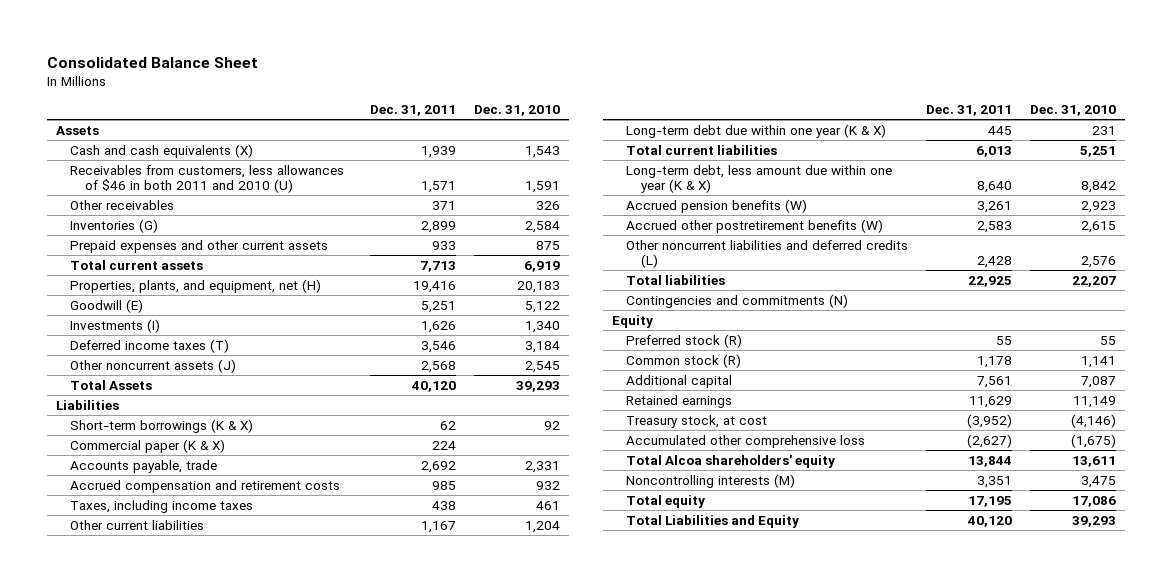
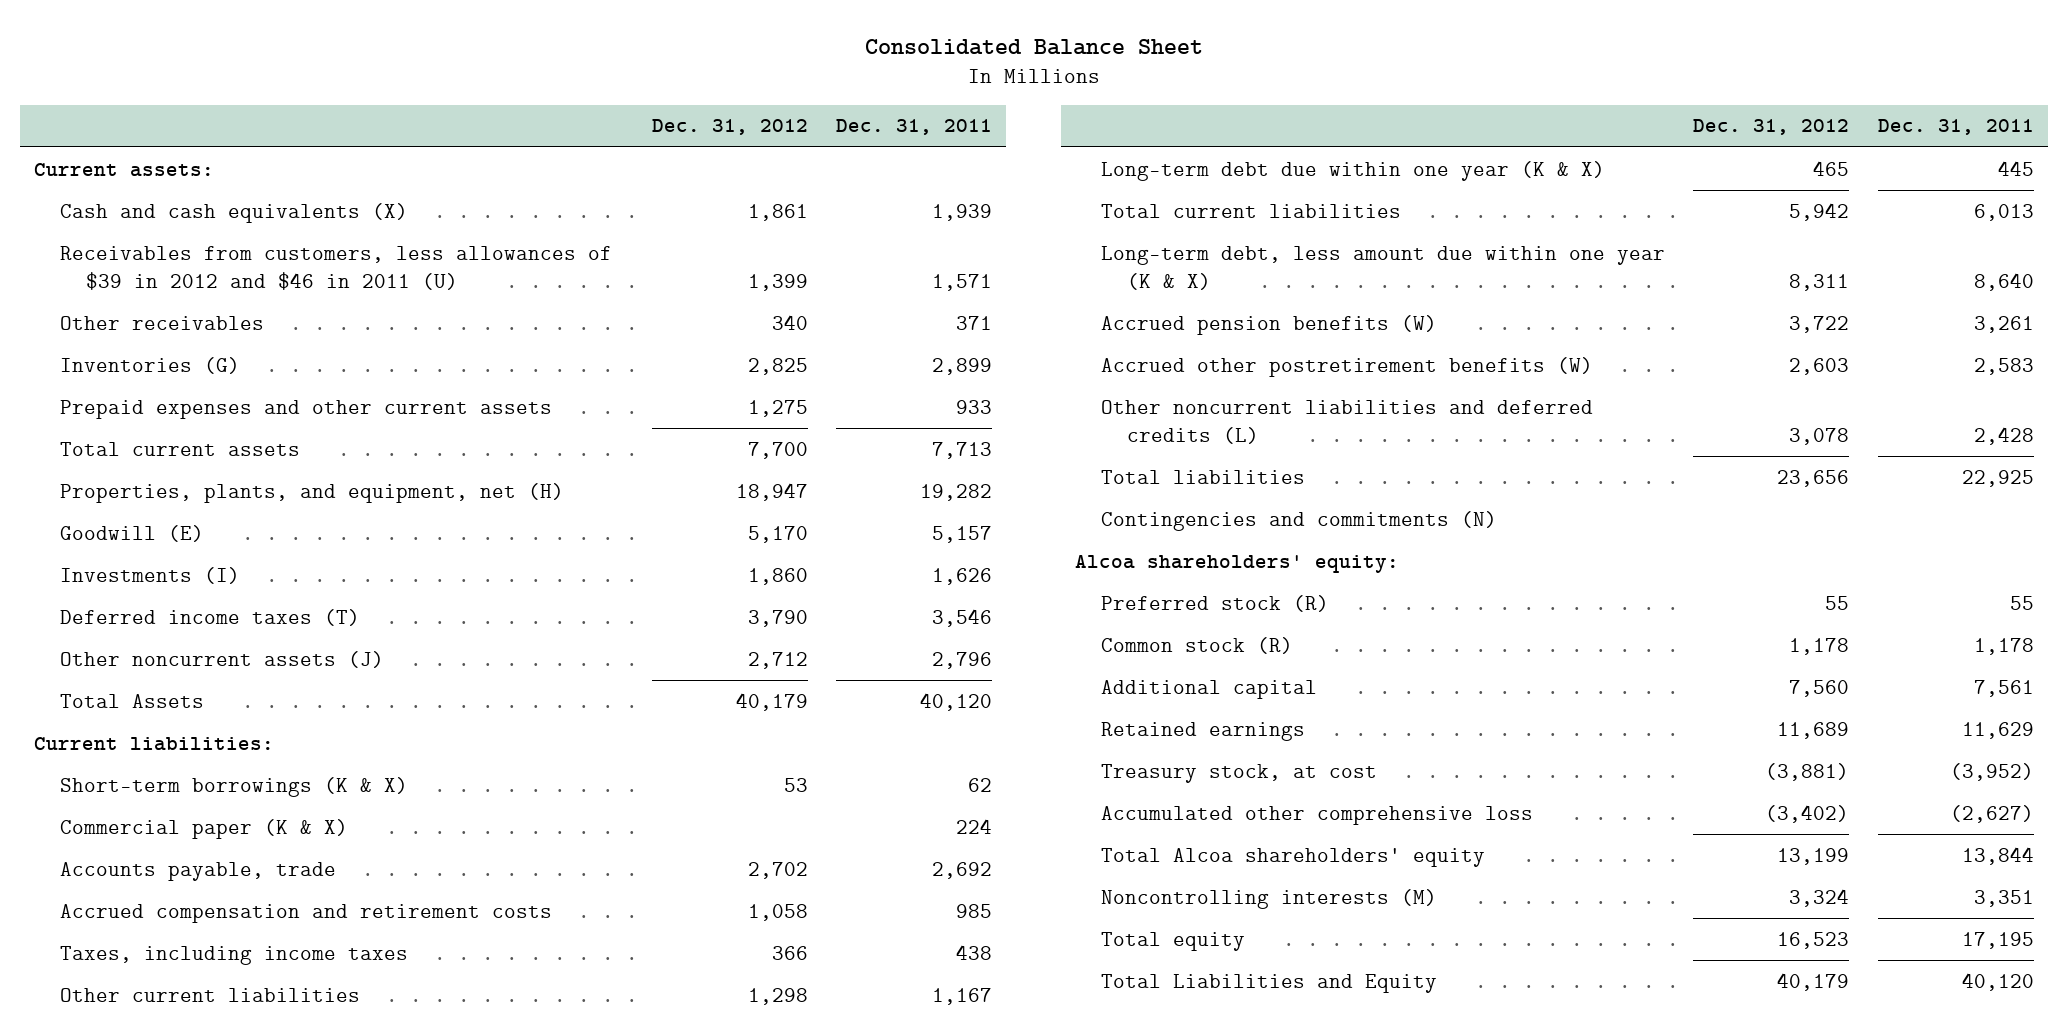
- | Dec. 31, 2011 | Dec. 31, 2010
+ | Dec. 31, 2012 | Dec. 31, 2011
- Assets
+ Current assets:
- Receivables from customers, less allowances of $46 in both 2011 and 2010 (U) | 1,571 | 1,591
+ Receivables from customers, less allowances of $39 in 2012 and $46 in 2011 (U) | 1,399 | 1,571
- Properties, plants, and equipment, net (H) | 19,416 | 20,183
- Goodwill (E) | 5,251 | 5,122
+ Properties, plants, and equipment, net (H) | 18,947 | 19,282
+ Goodwill (E) | 5,170 | 5,157
- Other noncurrent assets (J) | 2,568 | 2,545
+ Other noncurrent assets (J) | 2,712 | 2,796
- Liabilities
+ Current liabilities:
- Equity
+ Alcoa shareholders' equity:

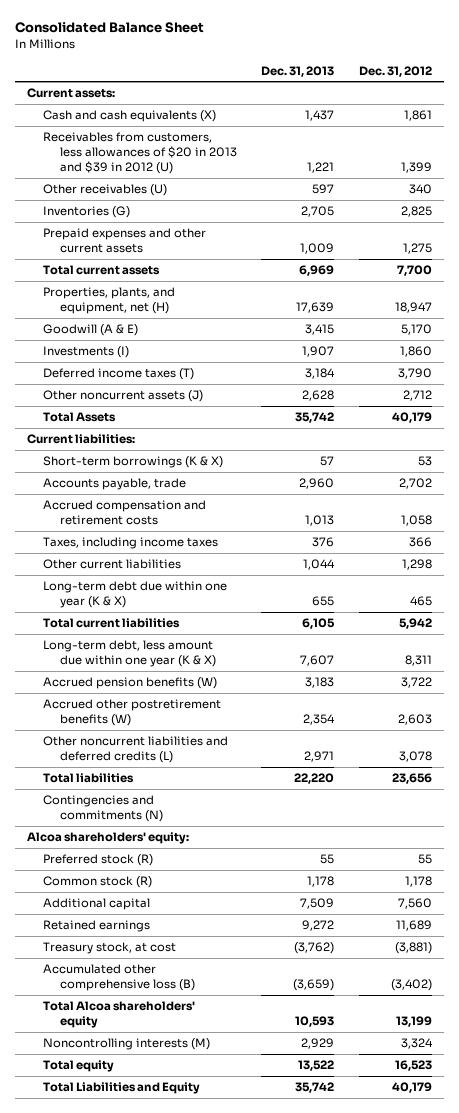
- | Dec. 31, 2012 | Dec. 31, 2011
+ | Dec. 31, 2013 | Dec. 31, 2012
- Receivables from customers, less allowances of $39 in 2012 and $46 in 2011 (U) | 1,399 | 1,571
- Other receivables | 340 | 371
+ Receivables from customers, less allowances of $20 in 2013 and $39 in 2012 (U) | 1,221 | 1,399
+ Other receivables (U) | 597 | 340
- Goodwill (E) | 5,170 | 5,157
+ Goodwill (A & E) | 3,415 | 5,170
- Commercial paper (K & X) | | 224
- Accumulated other comprehensive loss | (3,402) | (2,627)
+ Accumulated other comprehensive loss (B) | (3,659) | (3,402)

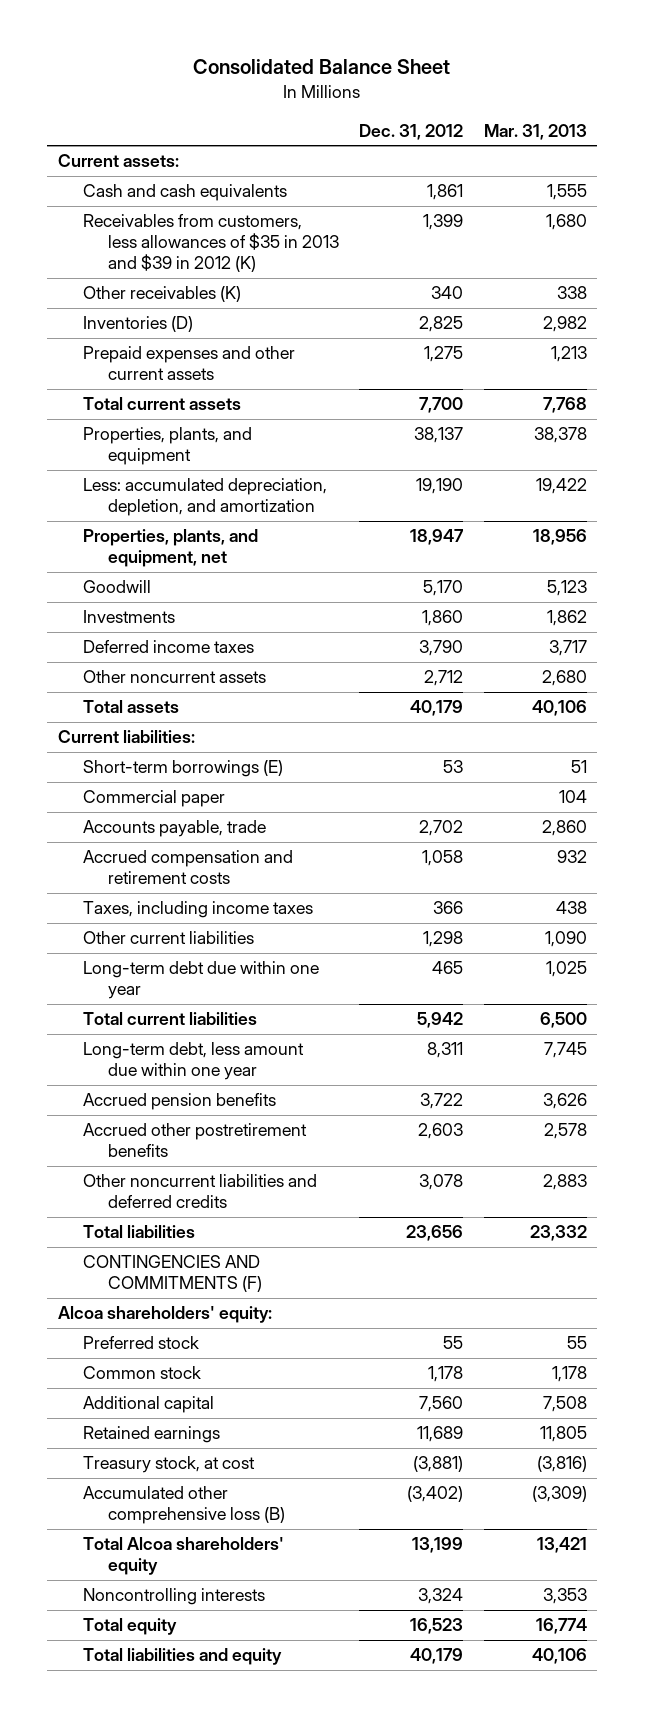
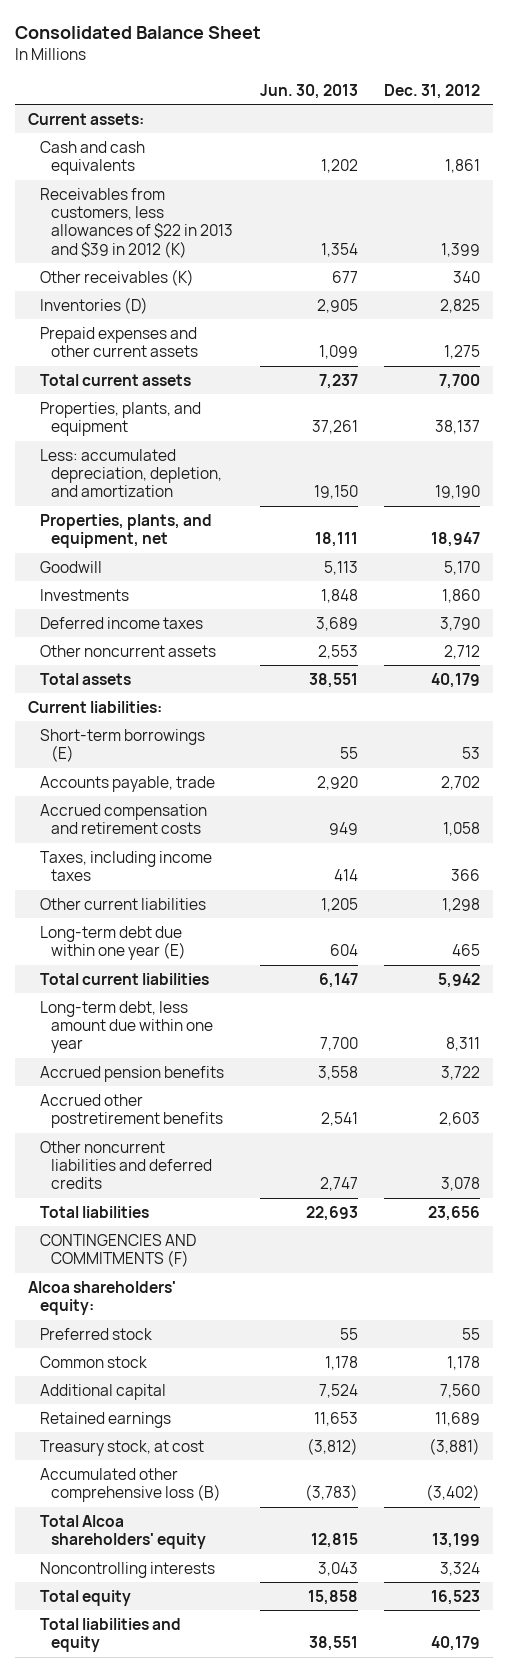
- | Dec. 31, 2012 | Mar. 31, 2013
+ | Jun. 30, 2013 | Dec. 31, 2012
- Receivables from customers, less allowances of $35 in 2013 and $39 in 2012 (K) | 1,399 | 1,680
+ Receivables from customers, less allowances of $22 in 2013 and $39 in 2012 (K) | 1,354 | 1,399
- Commercial paper | | 104
- Long-term debt due within one year | 465 | 1,025
+ Long-term debt due within one year (E) | 604 | 465

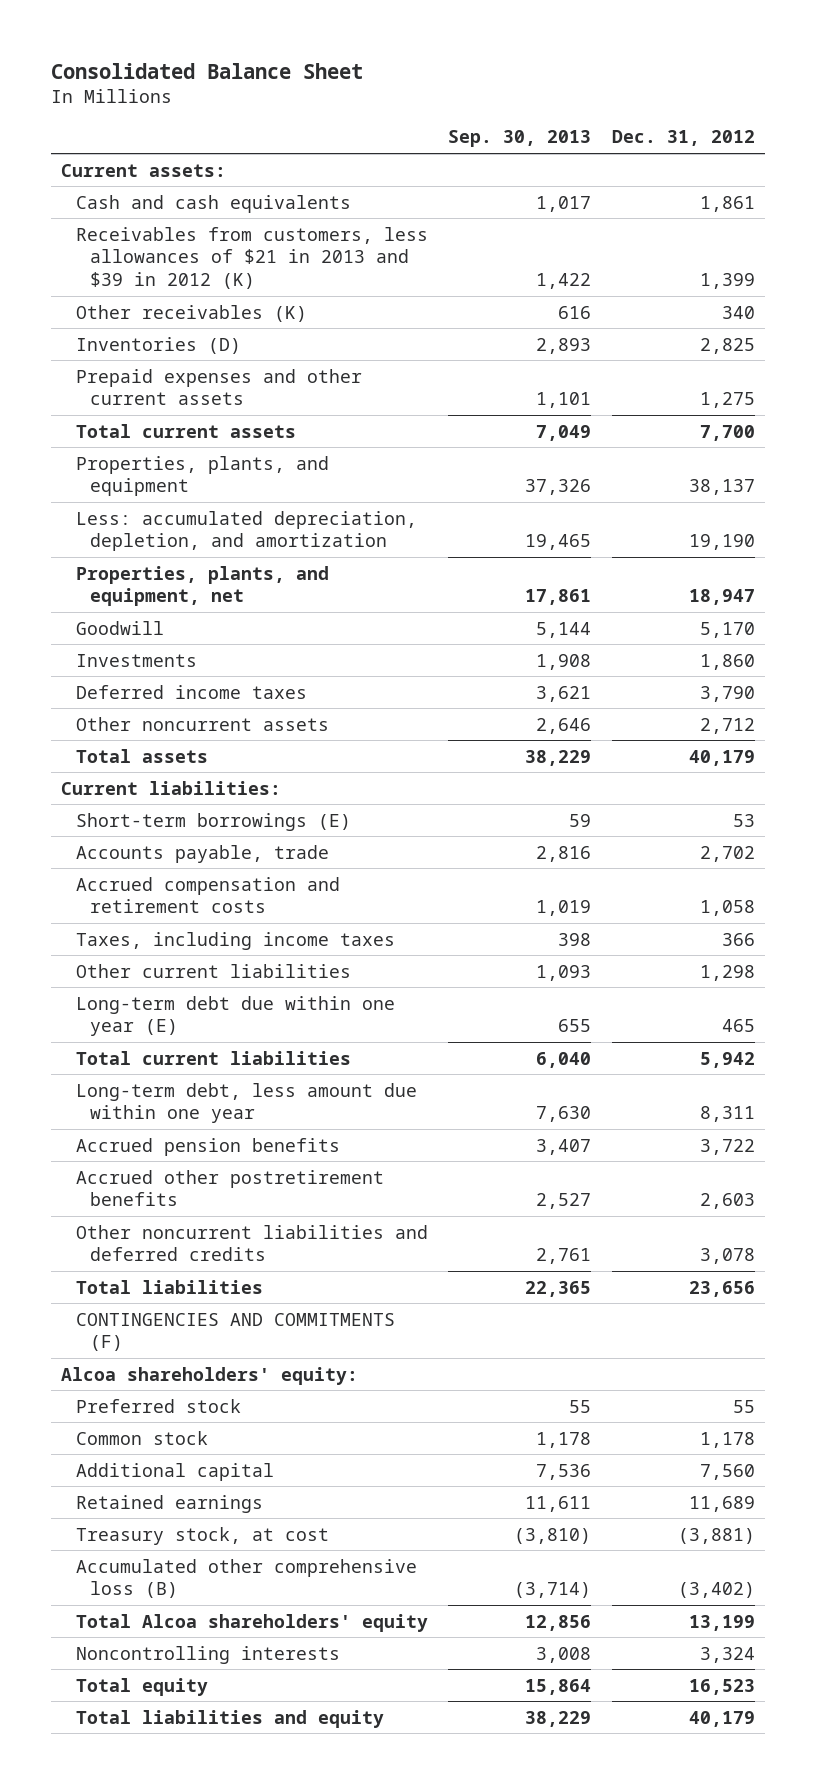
- | Jun. 30, 2013 | Dec. 31, 2012
+ | Sep. 30, 2013 | Dec. 31, 2012
- Receivables from customers, less allowances of $22 in 2013 and $39 in 2012 (K) | 1,354 | 1,399
+ Receivables from customers, less allowances of $21 in 2013 and $39 in 2012 (K) | 1,422 | 1,399

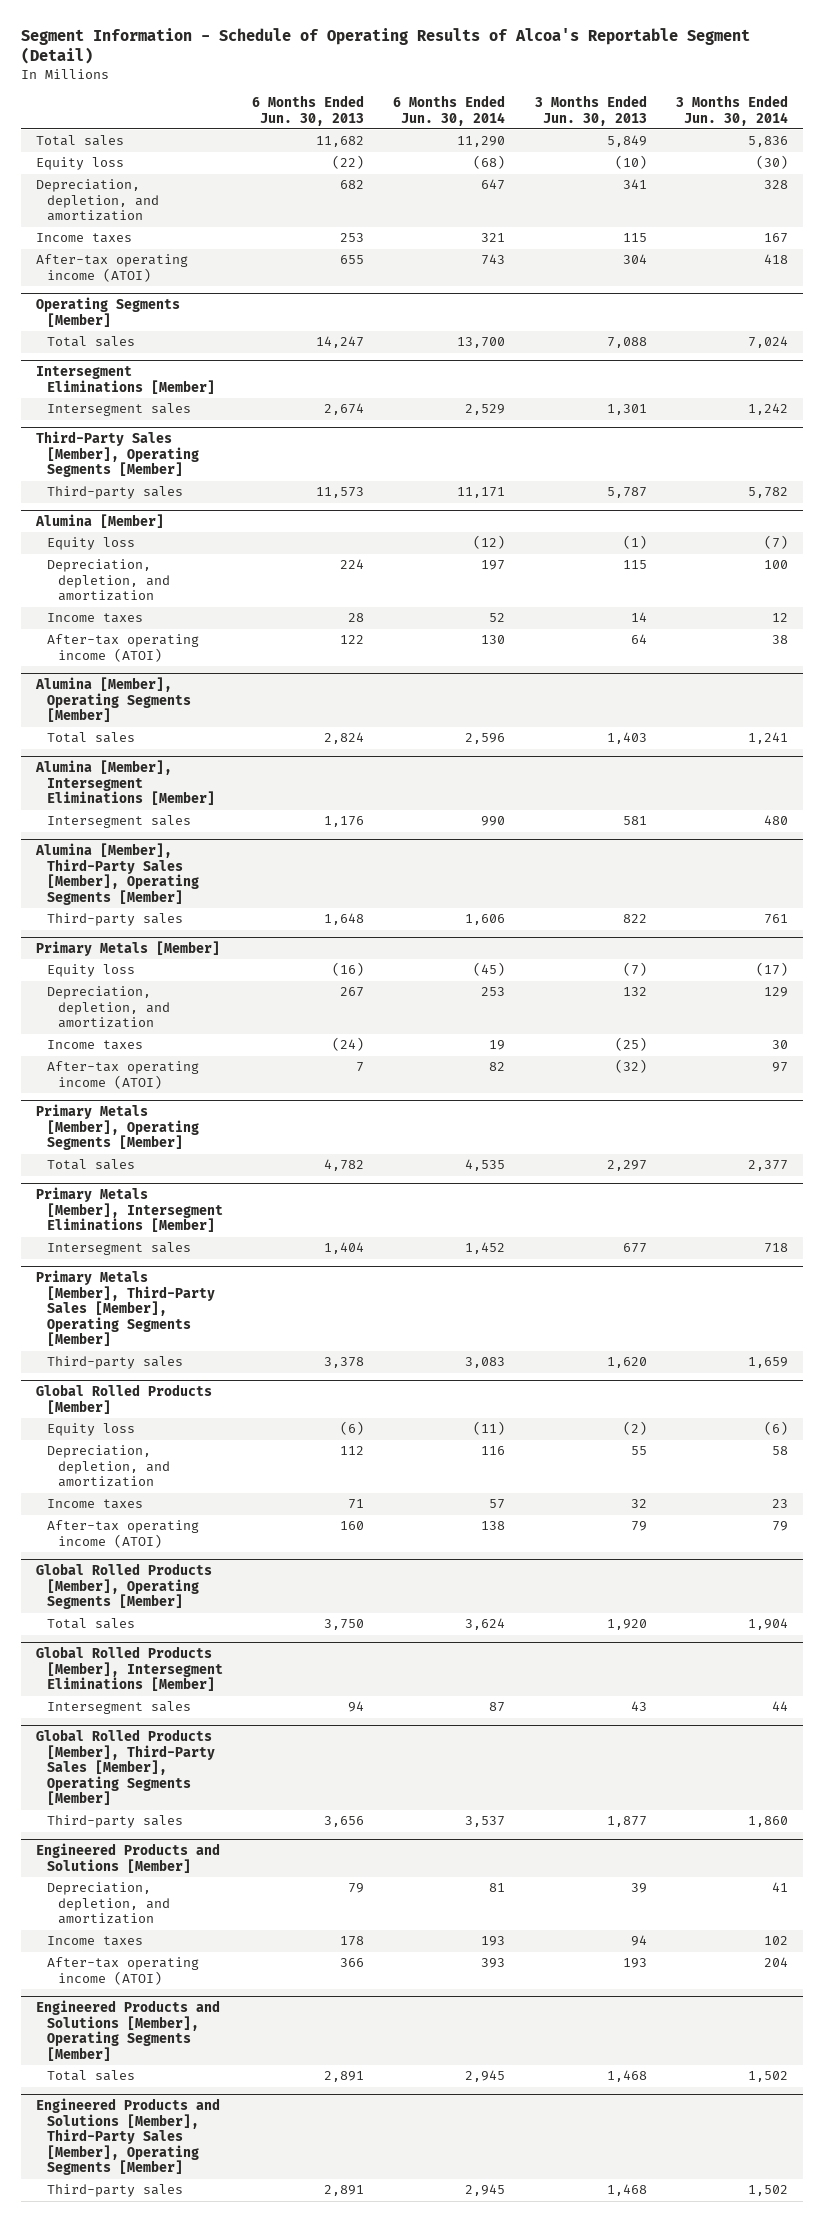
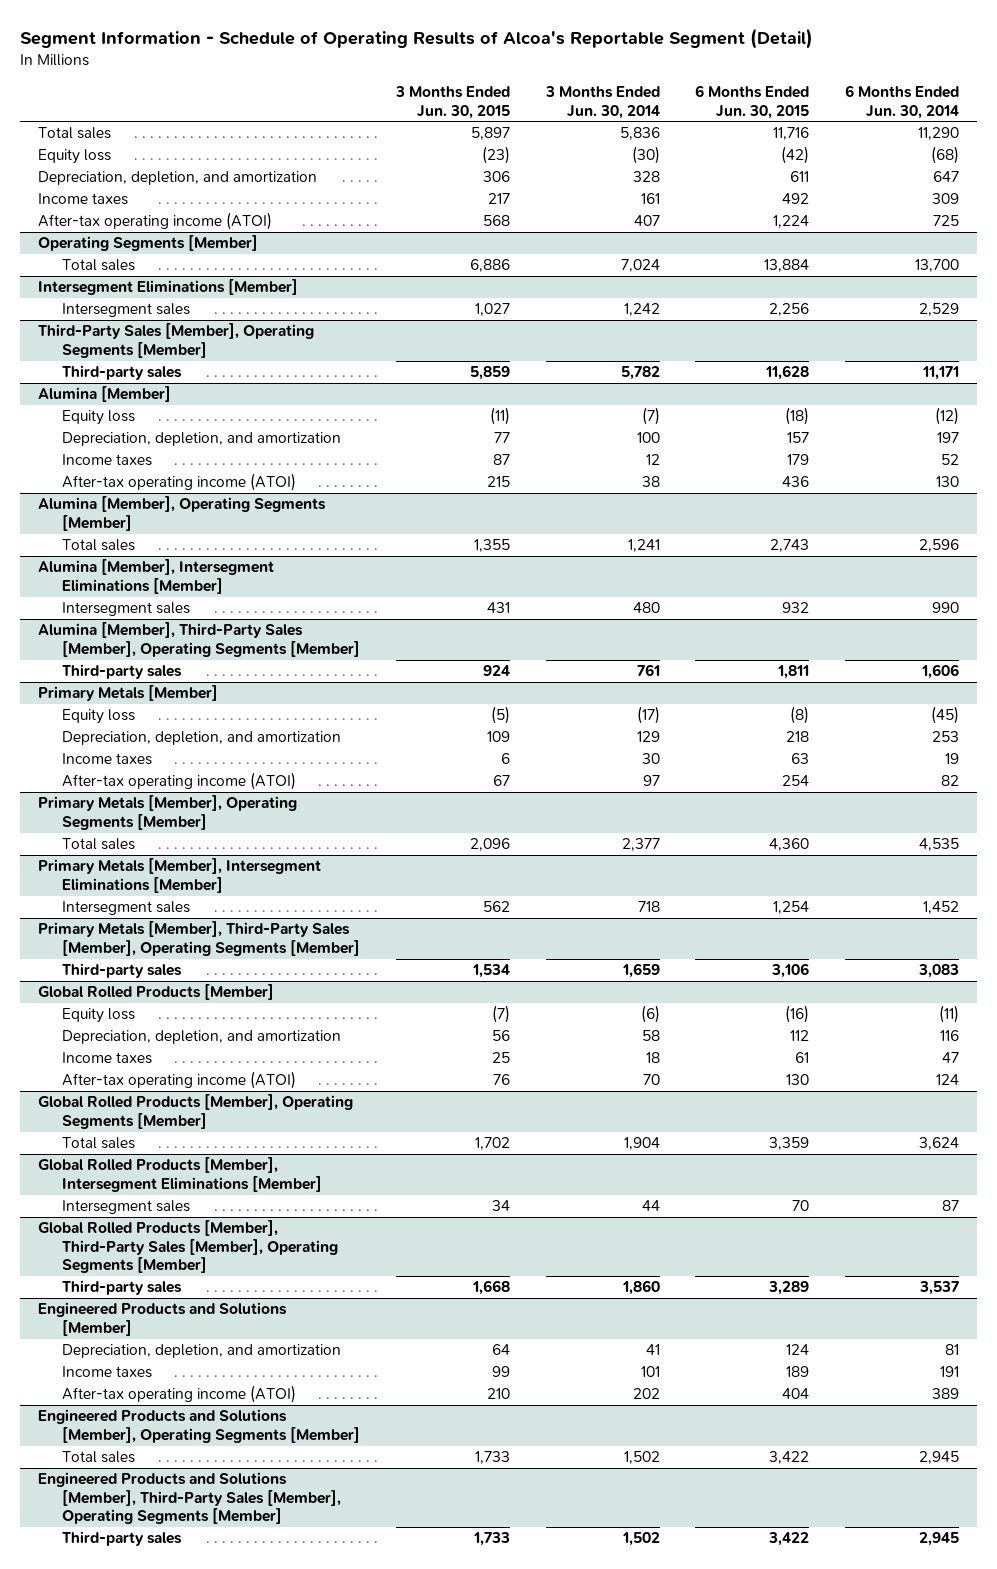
- | 6 Months Ended Jun. 30, 2013 | 6 Months Ended Jun. 30, 2014 | 3 Months Ended Jun. 30, 2013 | 3 Months Ended Jun. 30, 2014
+ | 3 Months Ended Jun. 30, 2015 | 3 Months Ended Jun. 30, 2014 | 6 Months Ended Jun. 30, 2015 | 6 Months Ended Jun. 30, 2014
- Income taxes | 253 | 321 | 115 | 167
- After-tax operating income (ATOI) | 655 | 743 | 304 | 418
+ Income taxes | 217 | 161 | 492 | 309
+ After-tax operating income (ATOI) | 568 | 407 | 1,224 | 725
@ Global Rolled Products [Member]
- Income taxes | 71 | 57 | 32 | 23
- After-tax operating income (ATOI) | 160 | 138 | 79 | 79
+ Income taxes | 25 | 18 | 61 | 47
+ After-tax operating income (ATOI) | 76 | 70 | 130 | 124
@ Engineered Products and Solutions [Member]
- Income taxes | 178 | 193 | 94 | 102
- After-tax operating income (ATOI) | 366 | 393 | 193 | 204
+ Income taxes | 99 | 101 | 189 | 191
+ After-tax operating income (ATOI) | 210 | 202 | 404 | 389

